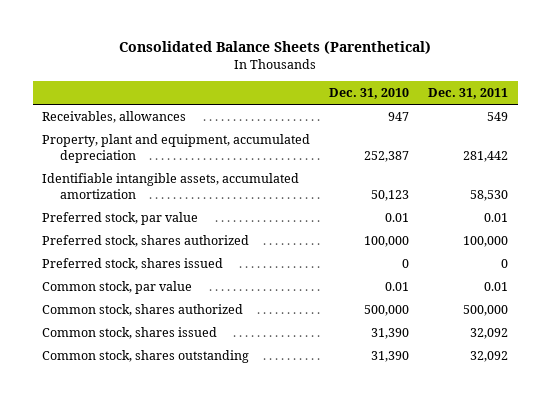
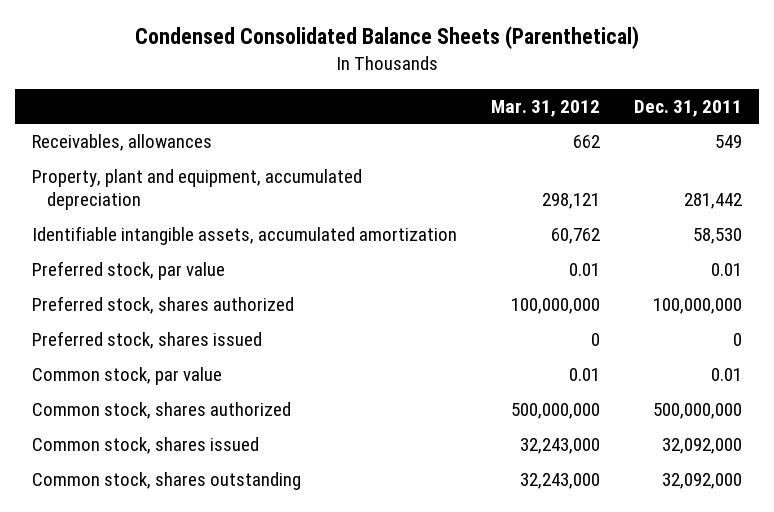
- Consolidated Balance Sheets (Parenthetical)
+ Condensed Consolidated Balance Sheets (Parenthetical)
- | Dec. 31, 2010 | Dec. 31, 2011
+ | Mar. 31, 2012 | Dec. 31, 2011
- Preferred stock, shares authorized | 100,000 | 100,000
+ Preferred stock, shares authorized | 100,000,000 | 100,000,000
- Common stock, shares authorized | 500,000 | 500,000
- Common stock, shares issued | 31,390 | 32,092
- Common stock, shares outstanding | 31,390 | 32,092
+ Common stock, shares authorized | 500,000,000 | 500,000,000
+ Common stock, shares issued | 32,243,000 | 32,092,000
+ Common stock, shares outstanding | 32,243,000 | 32,092,000

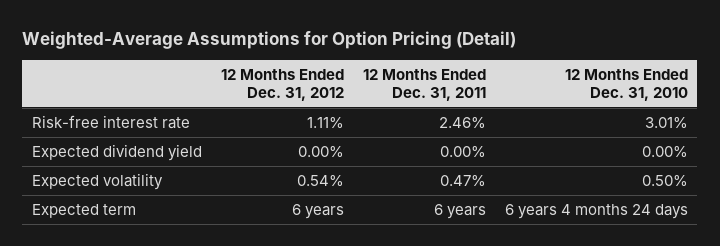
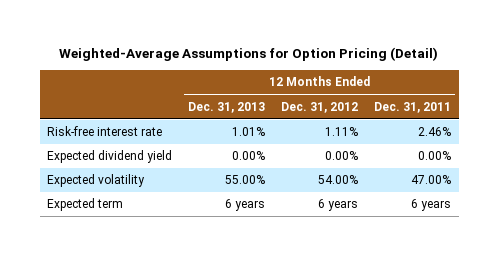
- | 12 Months Ended Dec. 31, 2012 | 12 Months Ended Dec. 31, 2011 | 12 Months Ended Dec. 31, 2010
+ | 12 Months Ended Dec. 31, 2013 | 12 Months Ended Dec. 31, 2012 | 12 Months Ended Dec. 31, 2011
- Expected volatility | 0.54% | 0.47% | 0.50%
+ Expected volatility | 55.00% | 54.00% | 47.00%

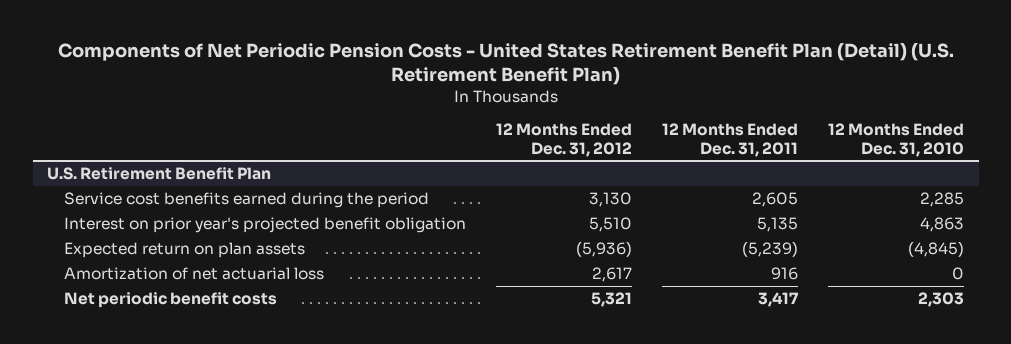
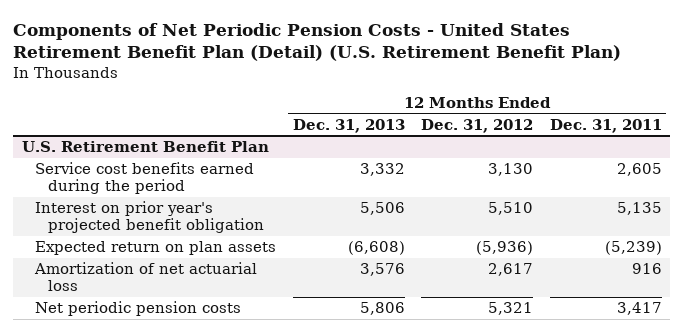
- | 12 Months Ended Dec. 31, 2012 | 12 Months Ended Dec. 31, 2011 | 12 Months Ended Dec. 31, 2010
+ | 12 Months Ended Dec. 31, 2013 | 12 Months Ended Dec. 31, 2012 | 12 Months Ended Dec. 31, 2011
@ U.S. Retirement Benefit Plan
- Net periodic benefit costs | 5,321 | 3,417 | 2,303
+ Net periodic pension costs | 5,806 | 5,321 | 3,417

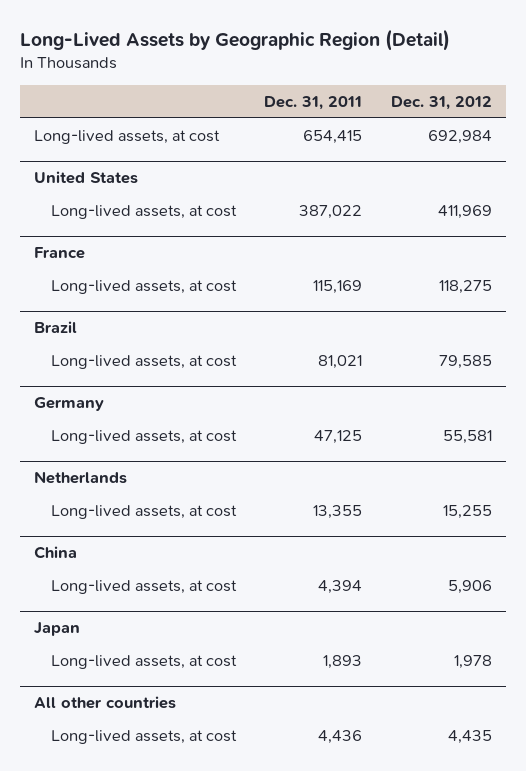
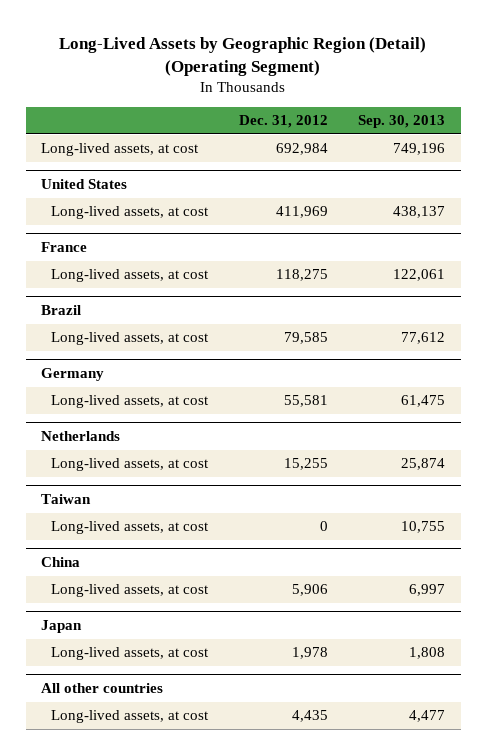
- Long-Lived Assets by Geographic Region (Detail)
+ Long-Lived Assets by Geographic Region (Detail) (Operating Segment)
- | Dec. 31, 2011 | Dec. 31, 2012
+ | Dec. 31, 2012 | Sep. 30, 2013
+ Taiwan
+ Long-lived assets, at cost | 0 | 10,755

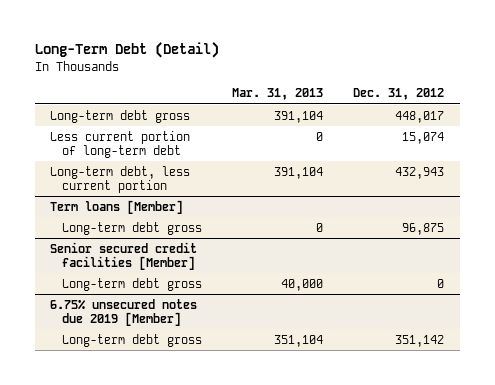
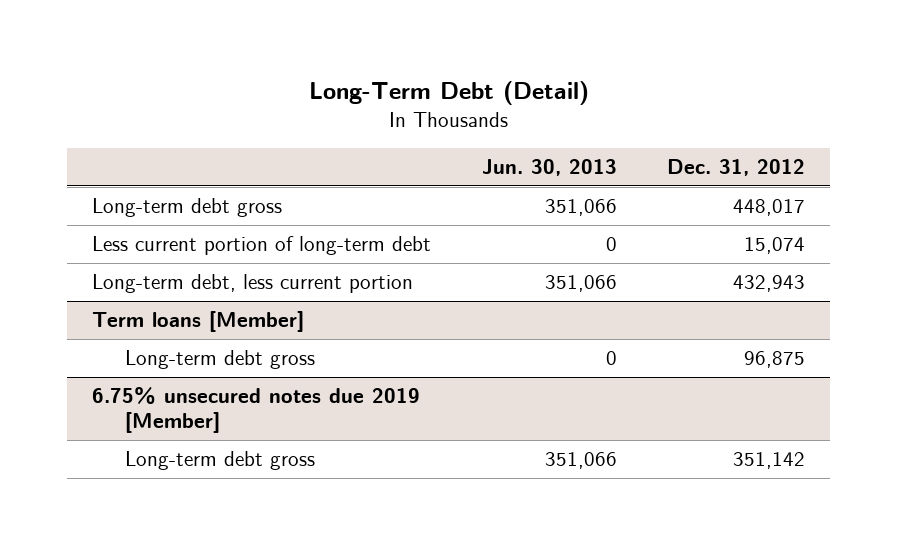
- | Mar. 31, 2013 | Dec. 31, 2012
+ | Jun. 30, 2013 | Dec. 31, 2012
- Senior secured credit facilities [Member]
- Long-term debt gross | 40,000 | 0

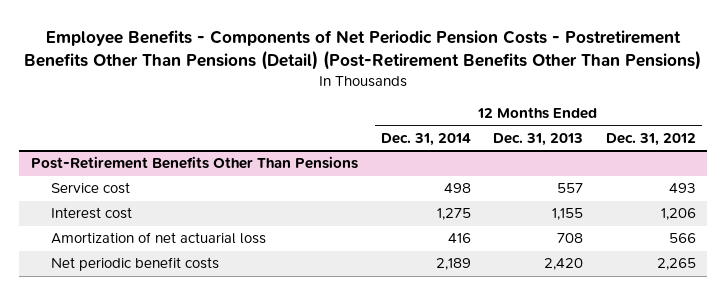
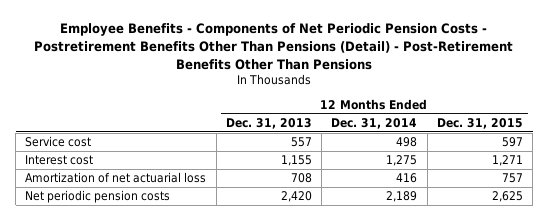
- Employee Benefits - Components of Net Periodic Pension Costs - Postretirement Benefits Other Than Pensions (Detail) (Post-Retirement Benefits Other Than Pensions)
+ Employee Benefits - Components of Net Periodic Pension Costs - Postretirement Benefits Other Than Pensions (Detail) - Post-Retirement Benefits Other Than Pensions
- | 12 Months Ended Dec. 31, 2014 | 12 Months Ended Dec. 31, 2013 | 12 Months Ended Dec. 31, 2012
+ | 12 Months Ended Dec. 31, 2013 | 12 Months Ended Dec. 31, 2014 | 12 Months Ended Dec. 31, 2015
- Post-Retirement Benefits Other Than Pensions
- Net periodic benefit costs | 2,189 | 2,420 | 2,265
+ Net periodic pension costs | 2,420 | 2,189 | 2,625

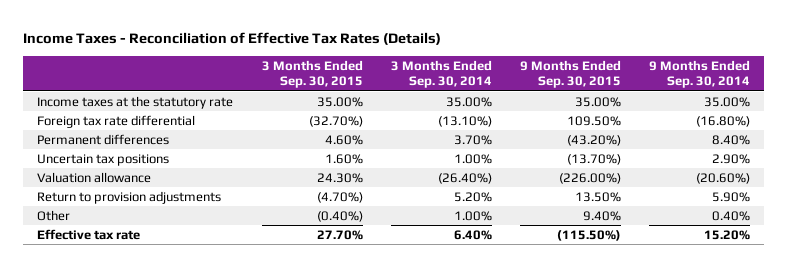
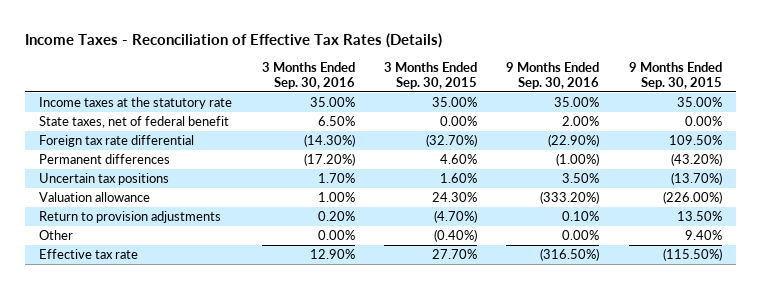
- | 3 Months Ended Sep. 30, 2015 | 3 Months Ended Sep. 30, 2014 | 9 Months Ended Sep. 30, 2015 | 9 Months Ended Sep. 30, 2014
+ | 3 Months Ended Sep. 30, 2016 | 3 Months Ended Sep. 30, 2015 | 9 Months Ended Sep. 30, 2016 | 9 Months Ended Sep. 30, 2015
+ State taxes, net of federal benefit | 6.50% | 0.00% | 2.00% | 0.00%

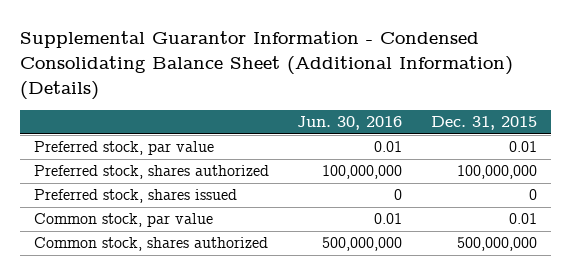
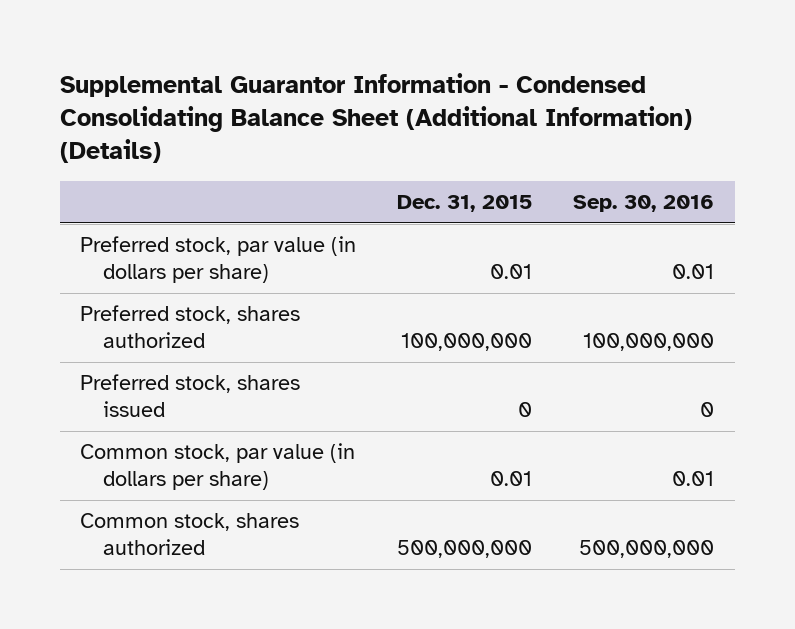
- | Jun. 30, 2016 | Dec. 31, 2015
+ | Dec. 31, 2015 | Sep. 30, 2016
- Preferred stock, par value | 0.01 | 0.01
+ Preferred stock, par value (in dollars per share) | 0.01 | 0.01
- Common stock, par value | 0.01 | 0.01
+ Common stock, par value (in dollars per share) | 0.01 | 0.01

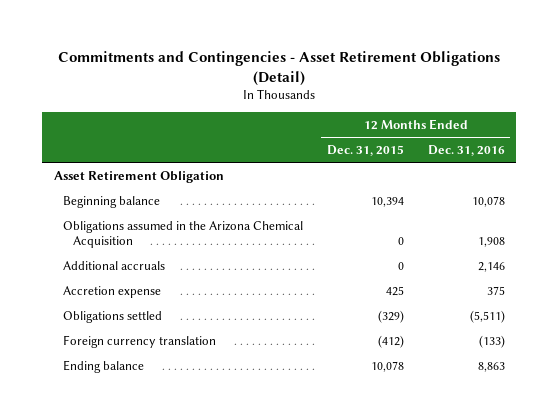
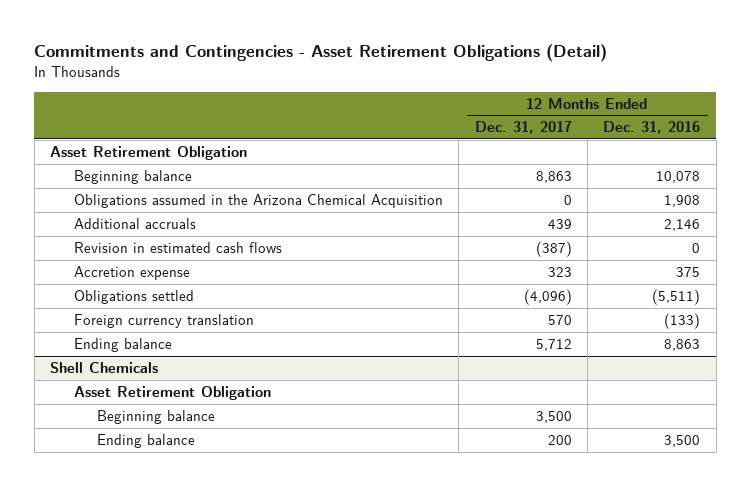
- | 12 Months Ended Dec. 31, 2015 | 12 Months Ended Dec. 31, 2016
+ | 12 Months Ended Dec. 31, 2017 | 12 Months Ended Dec. 31, 2016
+ Revision in estimated cash flows | (387) | 0
+ Shell Chemicals
+ Asset Retirement Obligation
+ Beginning balance | 3,500 |
+ Ending balance | 200 | 3,500

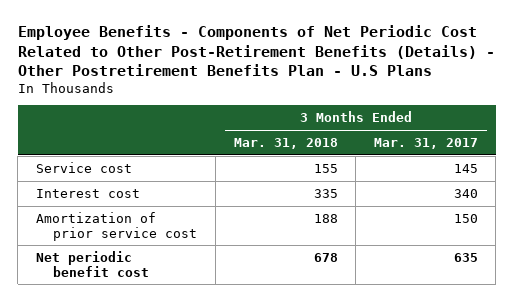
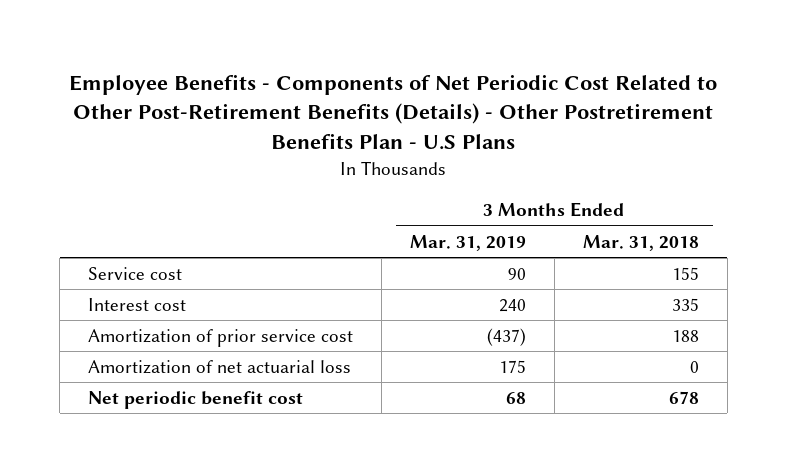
- | 3 Months Ended Mar. 31, 2018 | 3 Months Ended Mar. 31, 2017
+ | 3 Months Ended Mar. 31, 2019 | 3 Months Ended Mar. 31, 2018
+ Amortization of net actuarial loss | 175 | 0

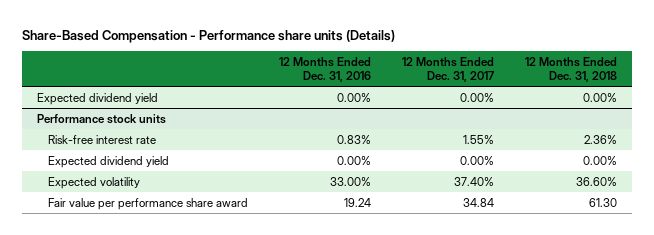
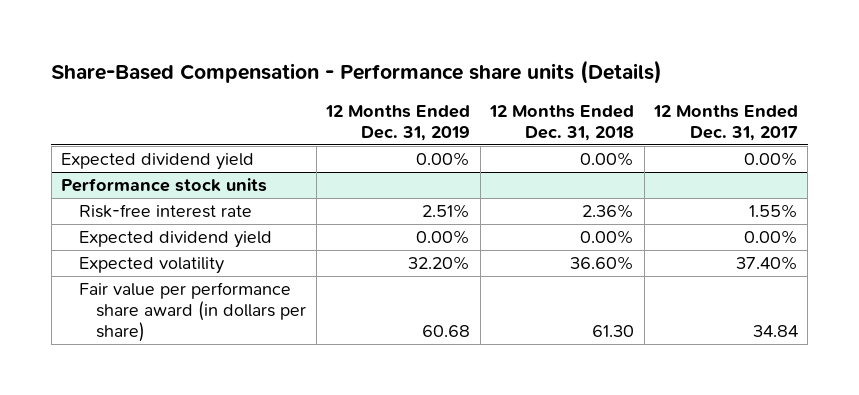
- | 12 Months Ended Dec. 31, 2016 | 12 Months Ended Dec. 31, 2017 | 12 Months Ended Dec. 31, 2018
+ | 12 Months Ended Dec. 31, 2019 | 12 Months Ended Dec. 31, 2018 | 12 Months Ended Dec. 31, 2017
@ Performance stock units
- Fair value per performance share award | 19.24 | 34.84 | 61.30
+ Fair value per performance share award (in dollars per share) | 60.68 | 61.30 | 34.84

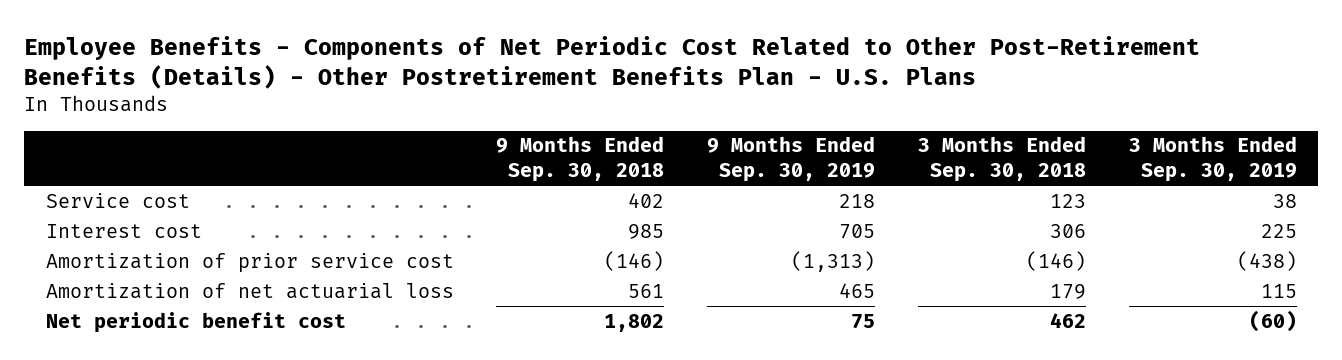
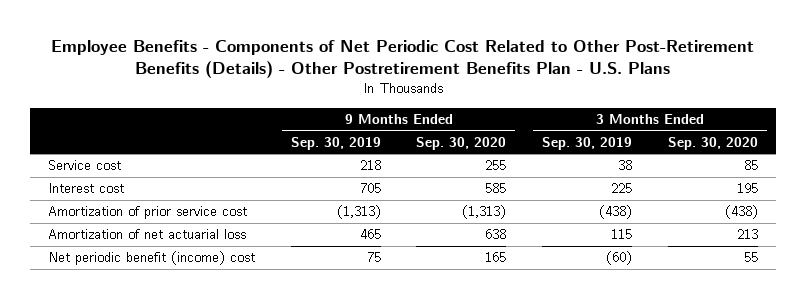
- | 9 Months Ended Sep. 30, 2018 | 9 Months Ended Sep. 30, 2019 | 3 Months Ended Sep. 30, 2018 | 3 Months Ended Sep. 30, 2019
+ | 9 Months Ended Sep. 30, 2019 | 9 Months Ended Sep. 30, 2020 | 3 Months Ended Sep. 30, 2019 | 3 Months Ended Sep. 30, 2020
- Net periodic benefit cost | 1,802 | 75 | 462 | (60)
+ Net periodic benefit (income) cost | 75 | 165 | (60) | 55

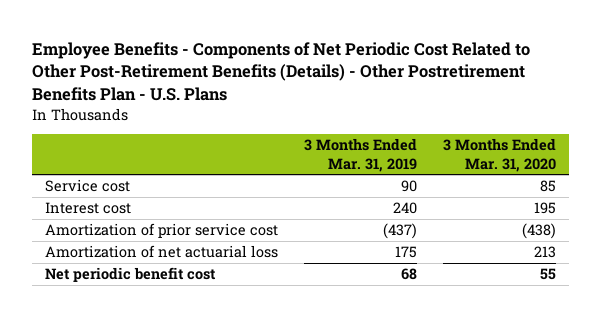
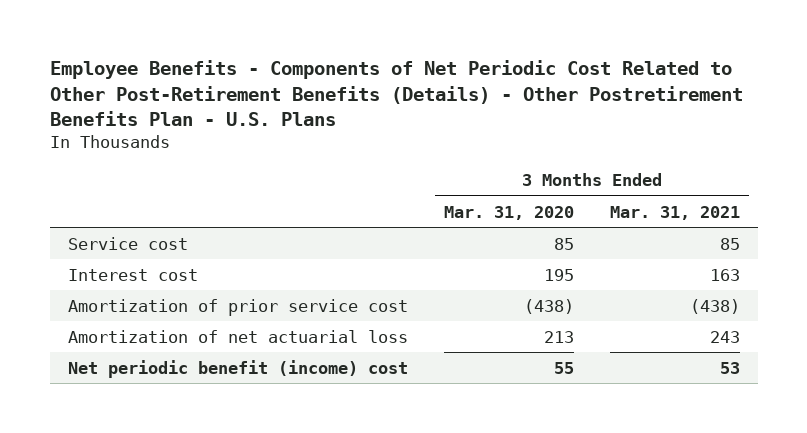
- | 3 Months Ended Mar. 31, 2019 | 3 Months Ended Mar. 31, 2020
+ | 3 Months Ended Mar. 31, 2020 | 3 Months Ended Mar. 31, 2021
- Net periodic benefit cost | 68 | 55
+ Net periodic benefit (income) cost | 55 | 53

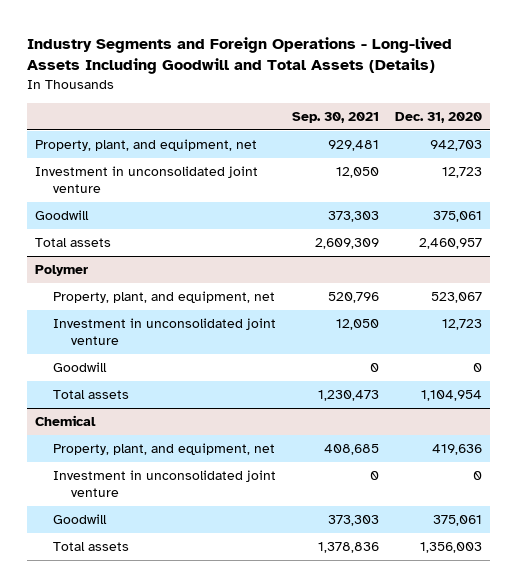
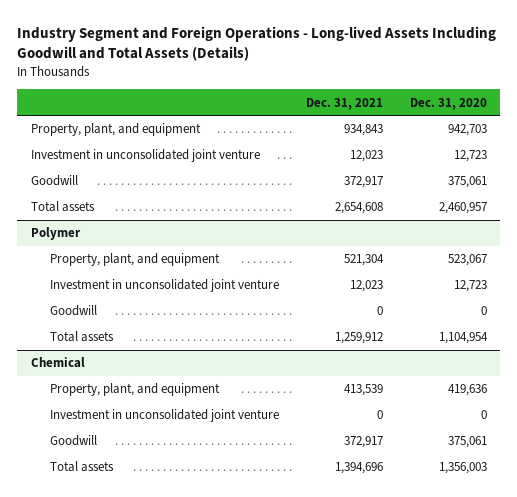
- Industry Segments and Foreign Operations - Long-lived Assets Including Goodwill and Total Assets (Details)
+ Industry Segment and Foreign Operations - Long-lived Assets Including Goodwill and Total Assets (Details)
- | Sep. 30, 2021 | Dec. 31, 2020
+ | Dec. 31, 2021 | Dec. 31, 2020
- Property, plant, and equipment, net | 929,481 | 942,703
+ Property, plant, and equipment | 934,843 | 942,703
@ Polymer
- Property, plant, and equipment, net | 520,796 | 523,067
+ Property, plant, and equipment | 521,304 | 523,067
@ Chemical
- Property, plant, and equipment, net | 408,685 | 419,636
+ Property, plant, and equipment | 413,539 | 419,636

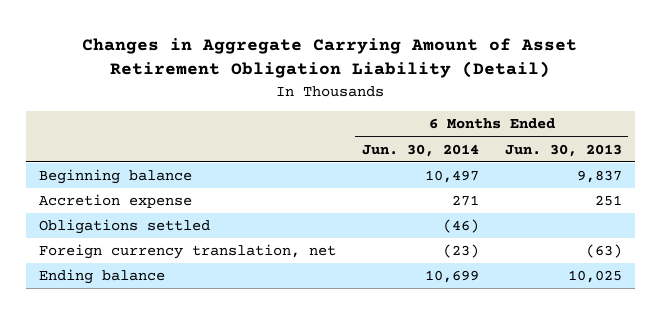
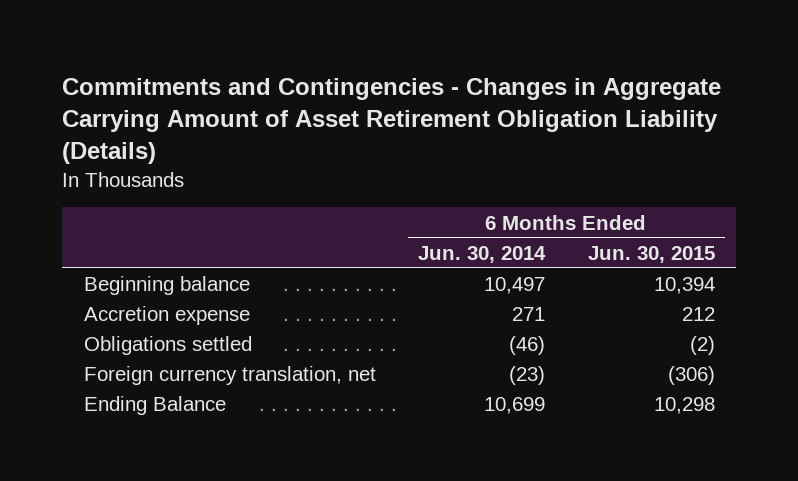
- Changes in Aggregate Carrying Amount of Asset Retirement Obligation Liability (Detail)
+ Commitments and Contingencies - Changes in Aggregate Carrying Amount of Asset Retirement Obligation Liability (Details)
- | 6 Months Ended Jun. 30, 2014 | 6 Months Ended Jun. 30, 2013
+ | 6 Months Ended Jun. 30, 2014 | 6 Months Ended Jun. 30, 2015
- Ending balance | 10,699 | 10,025
+ Ending Balance | 10,699 | 10,298

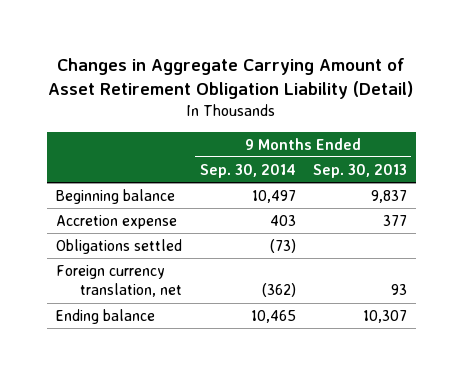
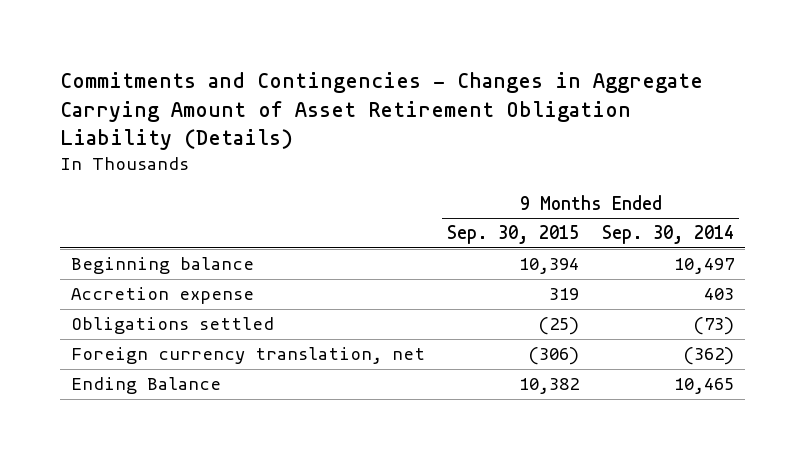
- Changes in Aggregate Carrying Amount of Asset Retirement Obligation Liability (Detail)
+ Commitments and Contingencies - Changes in Aggregate Carrying Amount of Asset Retirement Obligation Liability (Details)
- | 9 Months Ended Sep. 30, 2014 | 9 Months Ended Sep. 30, 2013
+ | 9 Months Ended Sep. 30, 2015 | 9 Months Ended Sep. 30, 2014
- Ending balance | 10,465 | 10,307
+ Ending Balance | 10,382 | 10,465

